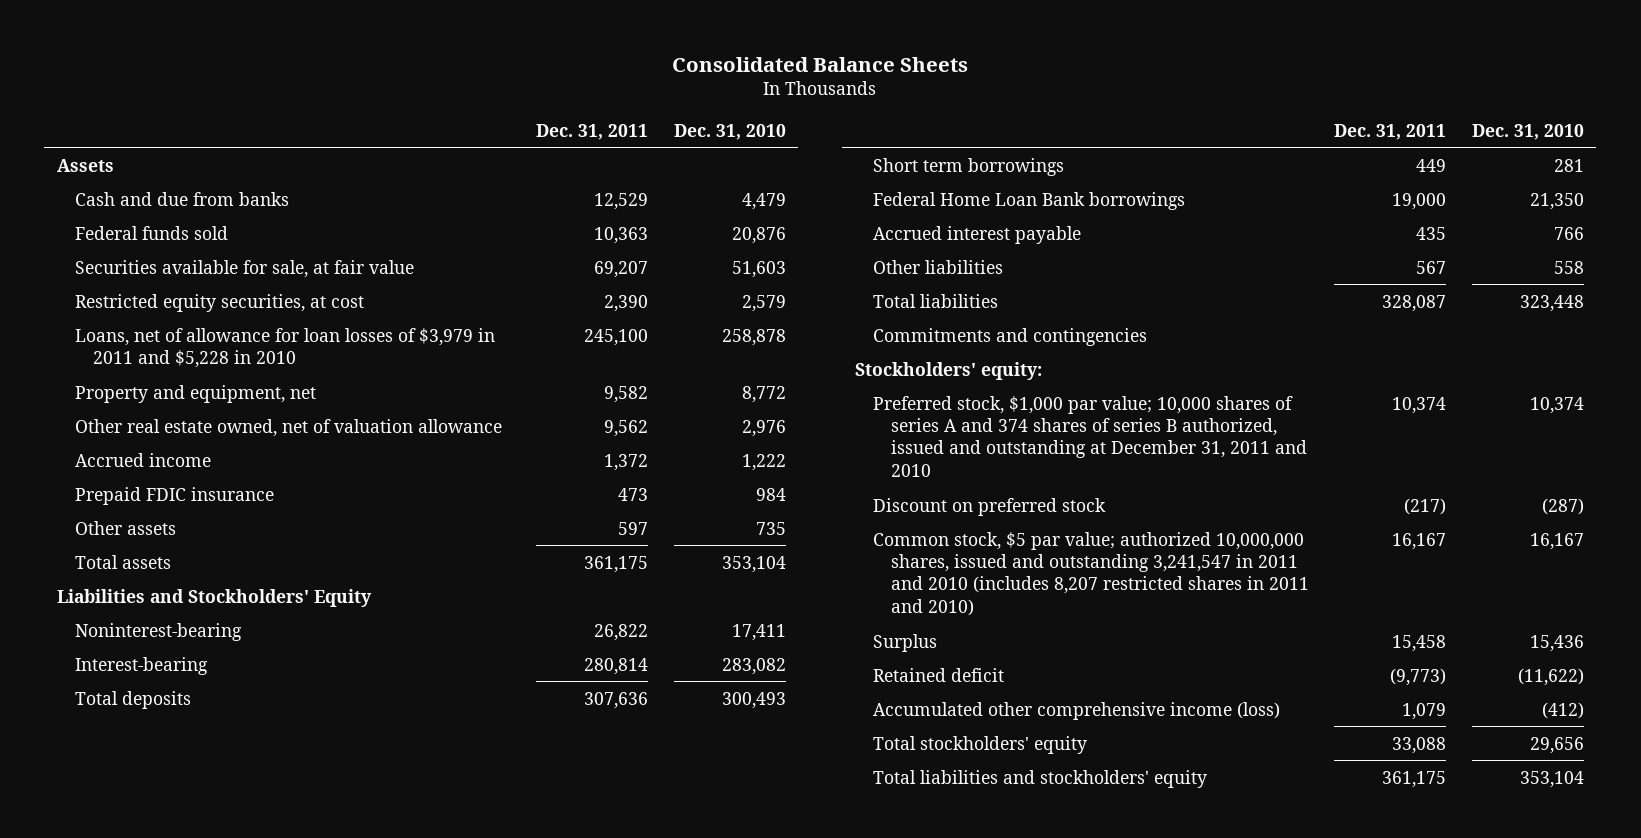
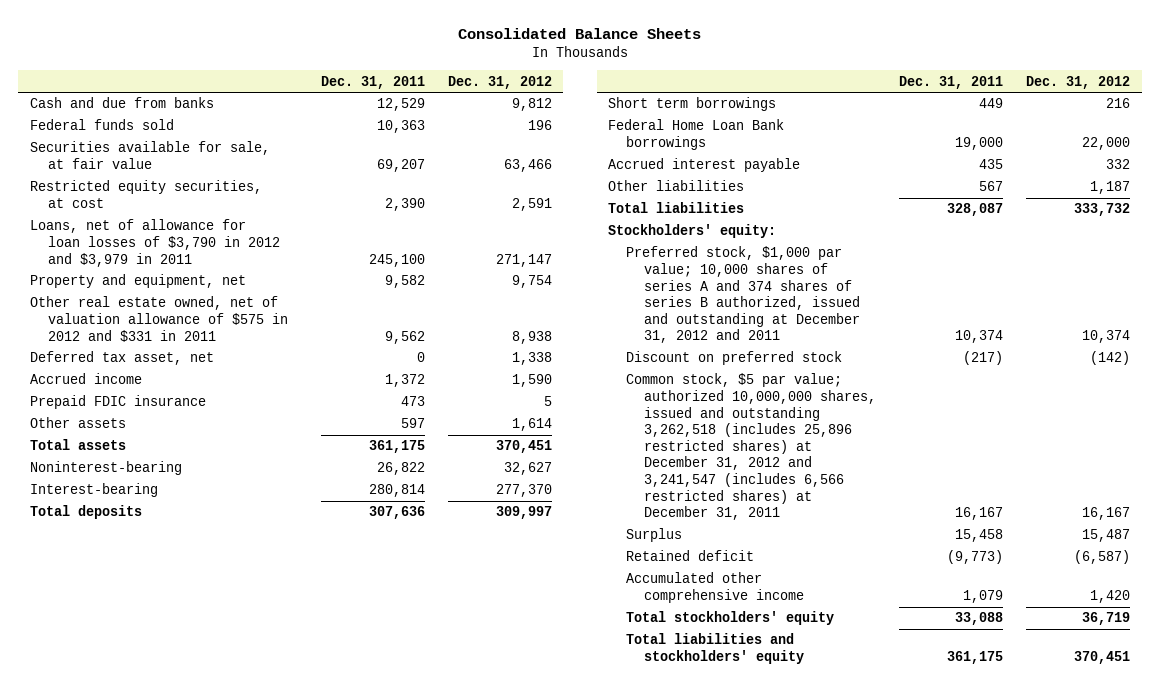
- | Dec. 31, 2011 | Dec. 31, 2010
+ | Dec. 31, 2011 | Dec. 31, 2012
- Assets
- Loans, net of allowance for loan losses of $3,979 in 2011 and $5,228 in 2010 | 245,100 | 258,878
+ Loans, net of allowance for loan losses of $3,790 in 2012 and $3,979 in 2011 | 245,100 | 271,147
- Other real estate owned, net of valuation allowance | 9,562 | 2,976
+ Other real estate owned, net of valuation allowance of $575 in 2012 and $331 in 2011 | 9,562 | 8,938
+ Deferred tax asset, net | 0 | 1,338
- Liabilities and Stockholders' Equity
- Commitments and contingencies
- Preferred stock, $1,000 par value; 10,000 shares of series A and 374 shares of series B authorized, issued and outstanding at December 31, 2011 and 2010 | 10,374 | 10,374
+ Preferred stock, $1,000 par value; 10,000 shares of series A and 374 shares of series B authorized, issued and outstanding at December 31, 2012 and 2011 | 10,374 | 10,374
- Common stock, $5 par value; authorized 10,000,000 shares, issued and outstanding 3,241,547 in 2011 and 2010 (includes 8,207 restricted shares in 2011 and 2010) | 16,167 | 16,167
+ Common stock, $5 par value; authorized 10,000,000 shares, issued and outstanding 3,262,518 (includes 25,896 restricted shares) at December 31, 2012 and 3,241,547 (includes 6,566 restricted shares) at December 31, 2011 | 16,167 | 16,167
- Accumulated other comprehensive income (loss) | 1,079 | (412)
+ Accumulated other comprehensive income | 1,079 | 1,420

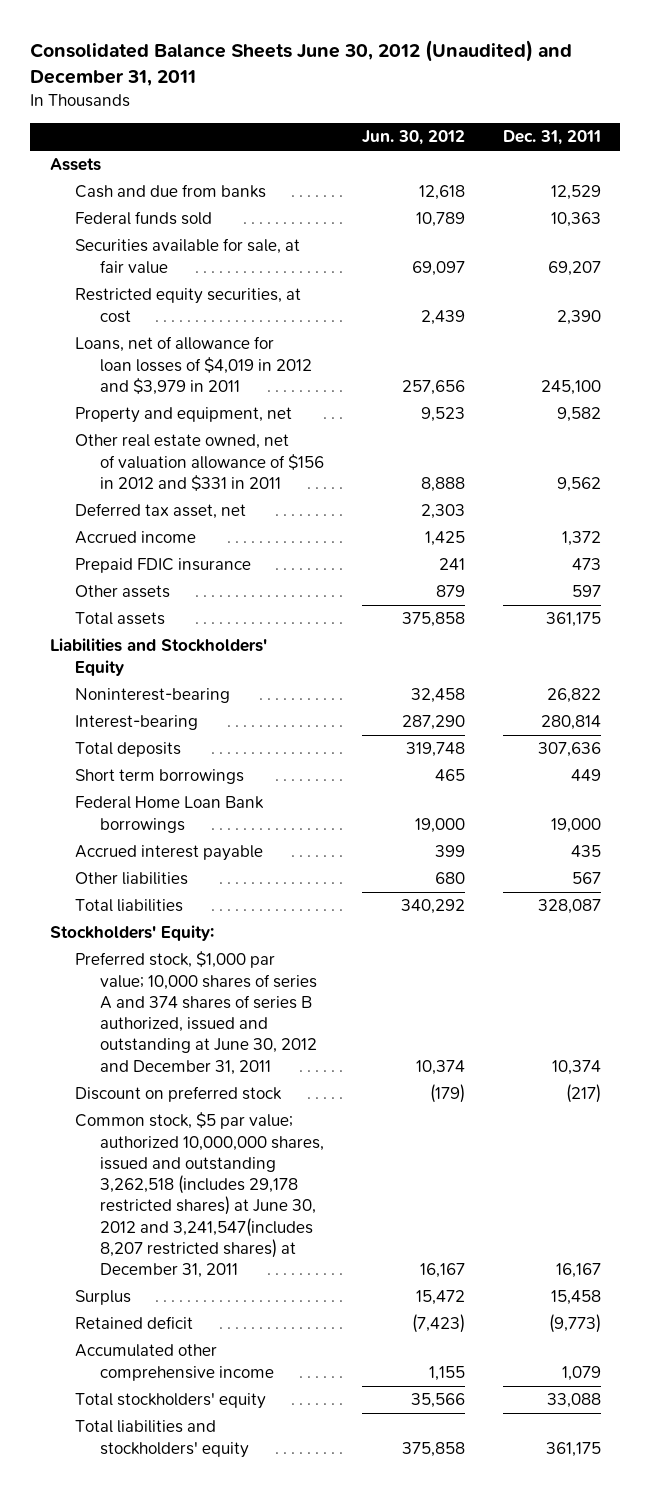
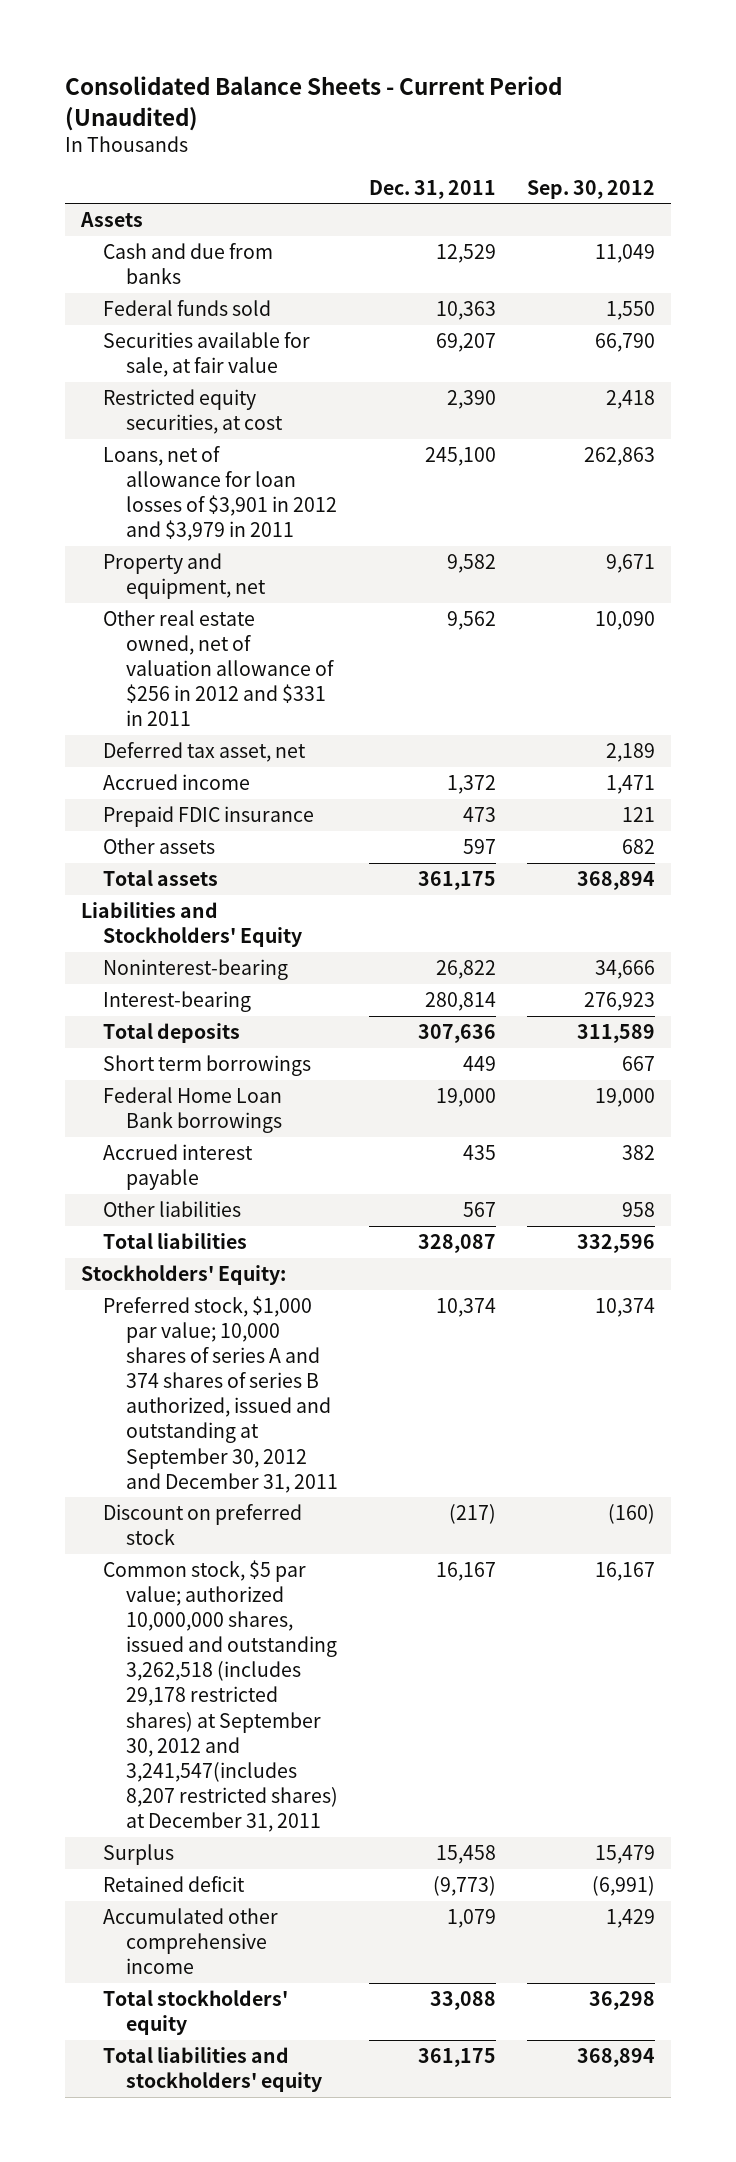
- Consolidated Balance Sheets June 30, 2012 (Unaudited) and December 31, 2011
+ Consolidated Balance Sheets - Current Period (Unaudited)
- | Jun. 30, 2012 | Dec. 31, 2011
+ | Dec. 31, 2011 | Sep. 30, 2012
- Loans, net of allowance for loan losses of $4,019 in 2012 and $3,979 in 2011 | 257,656 | 245,100
+ Loans, net of allowance for loan losses of $3,901 in 2012 and $3,979 in 2011 | 245,100 | 262,863
- Other real estate owned, net of valuation allowance of $156 in 2012 and $331 in 2011 | 8,888 | 9,562
+ Other real estate owned, net of valuation allowance of $256 in 2012 and $331 in 2011 | 9,562 | 10,090
- Preferred stock, $1,000 par value; 10,000 shares of series A and 374 shares of series B authorized, issued and outstanding at June 30, 2012 and December 31, 2011 | 10,374 | 10,374
+ Preferred stock, $1,000 par value; 10,000 shares of series A and 374 shares of series B authorized, issued and outstanding at September 30, 2012 and December 31, 2011 | 10,374 | 10,374
- Common stock, $5 par value; authorized 10,000,000 shares, issued and outstanding 3,262,518 (includes 29,178 restricted shares) at June 30, 2012 and 3,241,547(includes 8,207 restricted shares) at December 31, 2011 | 16,167 | 16,167
+ Common stock, $5 par value; authorized 10,000,000 shares, issued and outstanding 3,262,518 (includes 29,178 restricted shares) at September 30, 2012 and 3,241,547(includes 8,207 restricted shares) at December 31, 2011 | 16,167 | 16,167

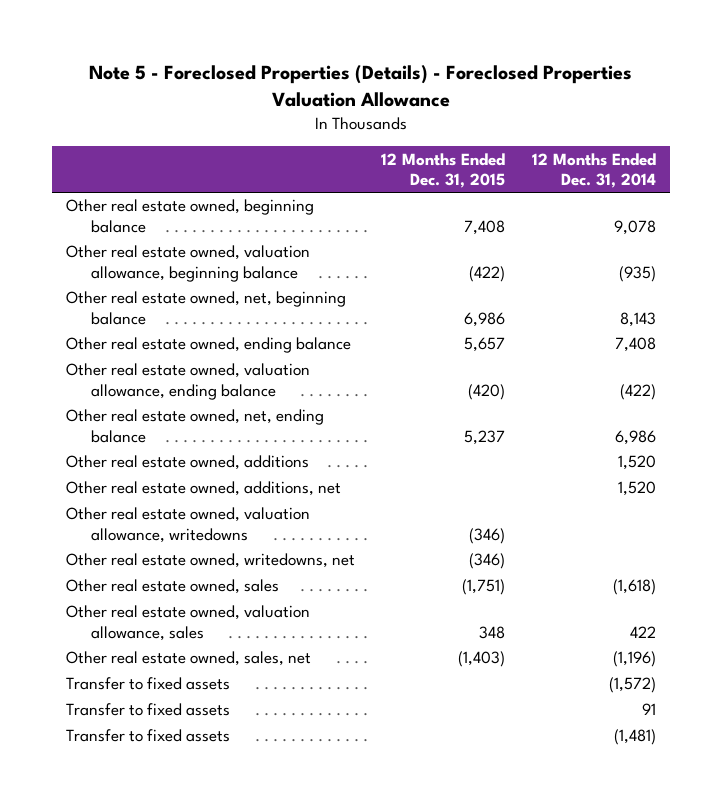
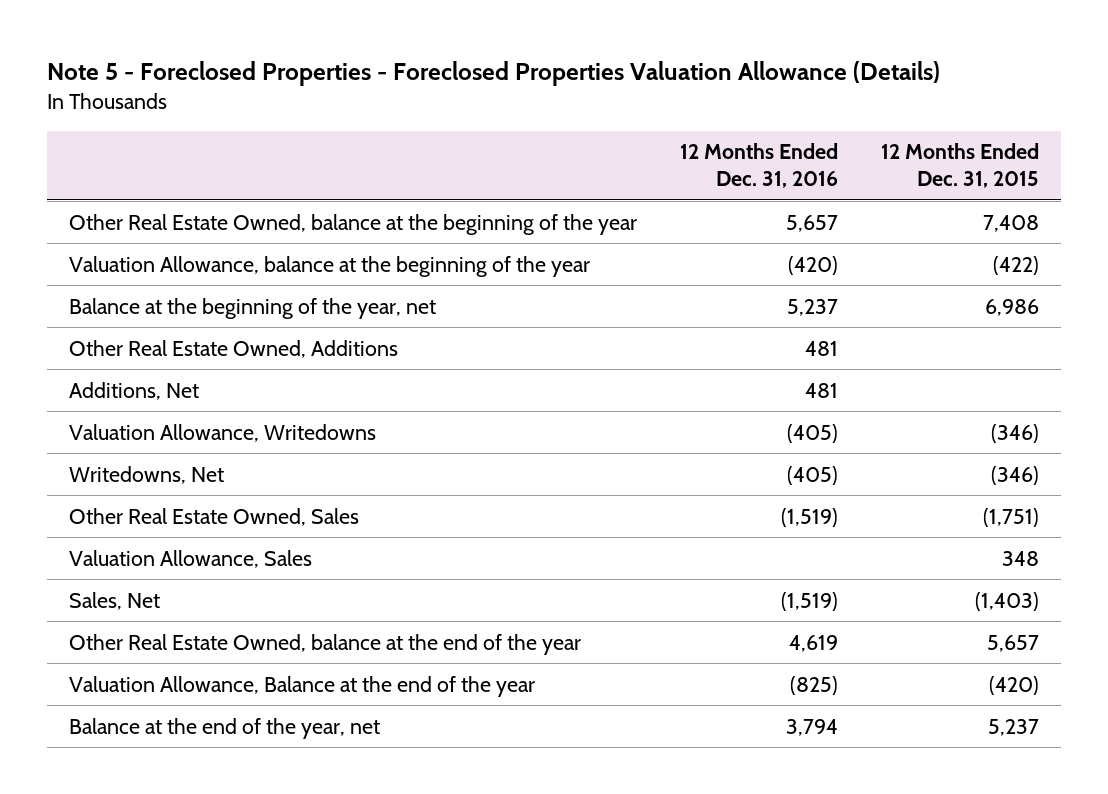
- Note 5 - Foreclosed Properties (Details) - Foreclosed Properties Valuation Allowance
+ Note 5 - Foreclosed Properties - Foreclosed Properties Valuation Allowance (Details)
- | 12 Months Ended Dec. 31, 2015 | 12 Months Ended Dec. 31, 2014
+ | 12 Months Ended Dec. 31, 2016 | 12 Months Ended Dec. 31, 2015
- Other real estate owned, beginning balance | 7,408 | 9,078
- Other real estate owned, valuation allowance, beginning balance | (422) | (935)
- Other real estate owned, net, beginning balance | 6,986 | 8,143
- Other real estate owned, ending balance | 5,657 | 7,408
- Other real estate owned, valuation allowance, ending balance | (420) | (422)
- Other real estate owned, net, ending balance | 5,237 | 6,986
- Other real estate owned, additions | | 1,520
- Other real estate owned, additions, net | | 1,520
- Other real estate owned, valuation allowance, writedowns | (346) |
- Other real estate owned, writedowns, net | (346) |
- Other real estate owned, sales | (1,751) | (1,618)
- Other real estate owned, valuation allowance, sales | 348 | 422
- Other real estate owned, sales, net | (1,403) | (1,196)
- Transfer to fixed assets | | (1,572)
- Transfer to fixed assets | | 91
- Transfer to fixed assets | | (1,481)
+ Other Real Estate Owned, balance at the beginning of the year | 5,657 | 7,408
+ Valuation Allowance, balance at the beginning of the year | (420) | (422)
+ Balance at the beginning of the year, net | 5,237 | 6,986
+ Other Real Estate Owned, Additions | 481 |
+ Additions, Net | 481 |
+ Valuation Allowance, Writedowns | (405) | (346)
+ Writedowns, Net | (405) | (346)
+ Other Real Estate Owned, Sales | (1,519) | (1,751)
+ Valuation Allowance, Sales | | 348
+ Sales, Net | (1,519) | (1,403)
+ Other Real Estate Owned, balance at the end of the year | 4,619 | 5,657
+ Valuation Allowance, Balance at the end of the year | (825) | (420)
+ Balance at the end of the year, net | 3,794 | 5,237

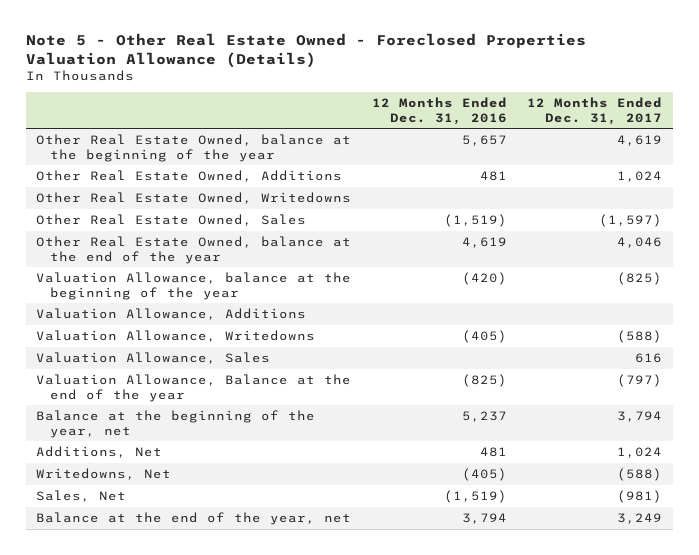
- Note 5 - Foreclosed Properties - Foreclosed Properties Valuation Allowance (Details)
+ Note 5 - Other Real Estate Owned - Foreclosed Properties Valuation Allowance (Details)
- | 12 Months Ended Dec. 31, 2016 | 12 Months Ended Dec. 31, 2015
+ | 12 Months Ended Dec. 31, 2016 | 12 Months Ended Dec. 31, 2017
moved up: Other Real Estate Owned, Additions | 481 | 1,024
+ Other Real Estate Owned, Writedowns
moved up: Other Real Estate Owned, Sales | (1,519) | (1,597)
moved up: Other Real Estate Owned, balance at the end of the year | 4,619 | 4,046
+ Valuation Allowance, Additions
moved up: Valuation Allowance, Writedowns | (405) | (588)
moved up: Valuation Allowance, Sales | | 616
moved up: Valuation Allowance, Balance at the end of the year | (825) | (797)

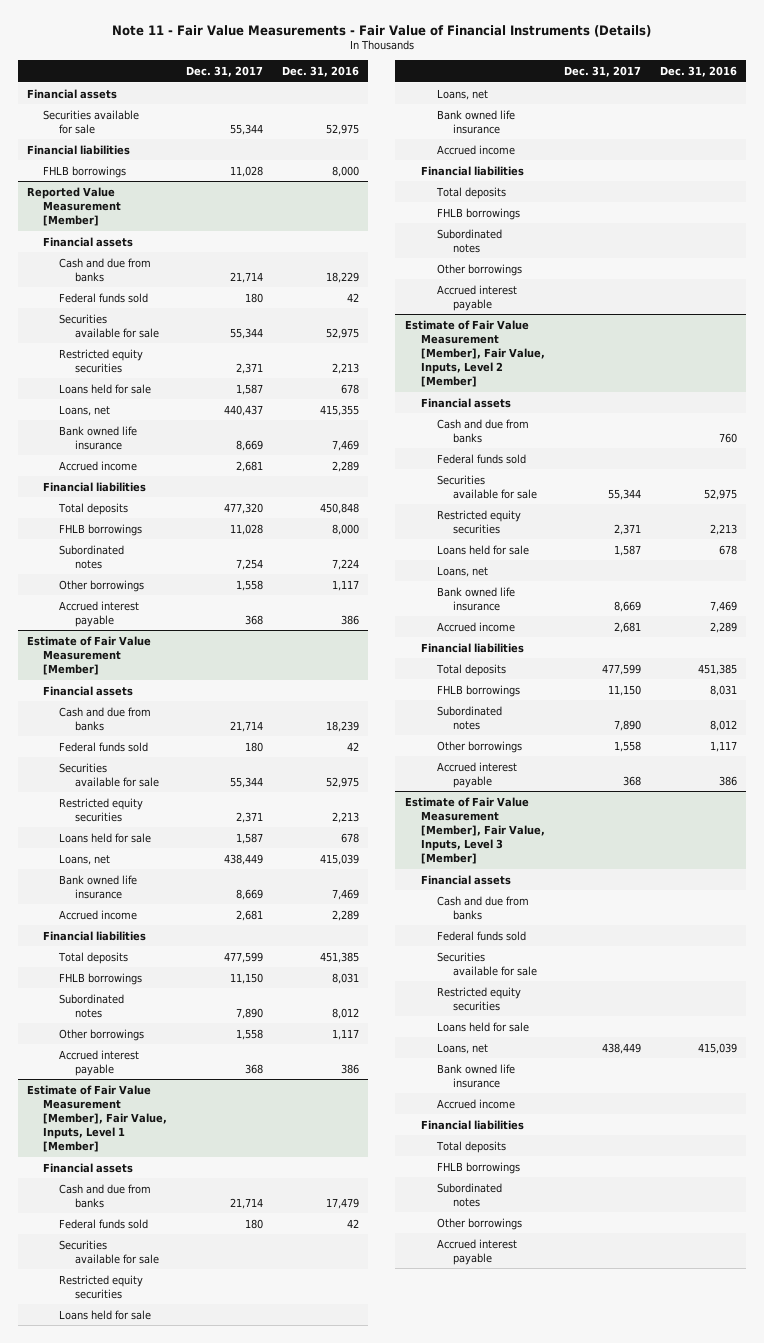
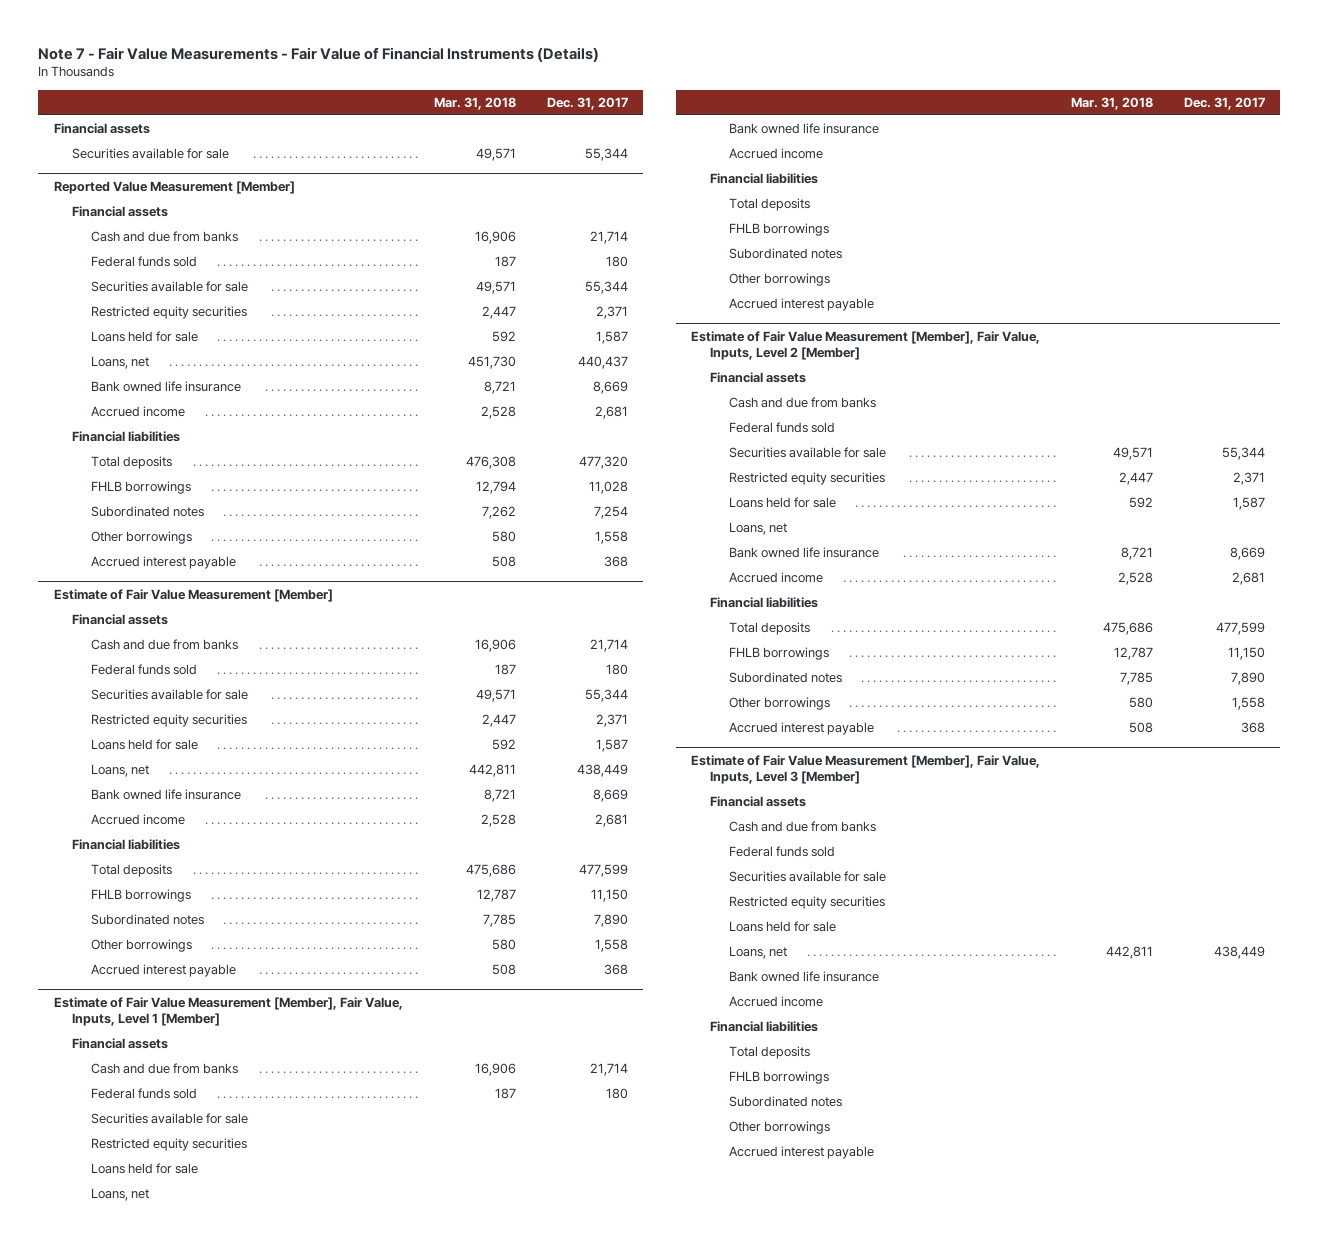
- Note 11 - Fair Value Measurements - Fair Value of Financial Instruments (Details)
+ Note 7 - Fair Value Measurements - Fair Value of Financial Instruments (Details)
- | Dec. 31, 2017 | Dec. 31, 2016
+ | Mar. 31, 2018 | Dec. 31, 2017
- Financial liabilities
- FHLB borrowings | 11,028 | 8,000

